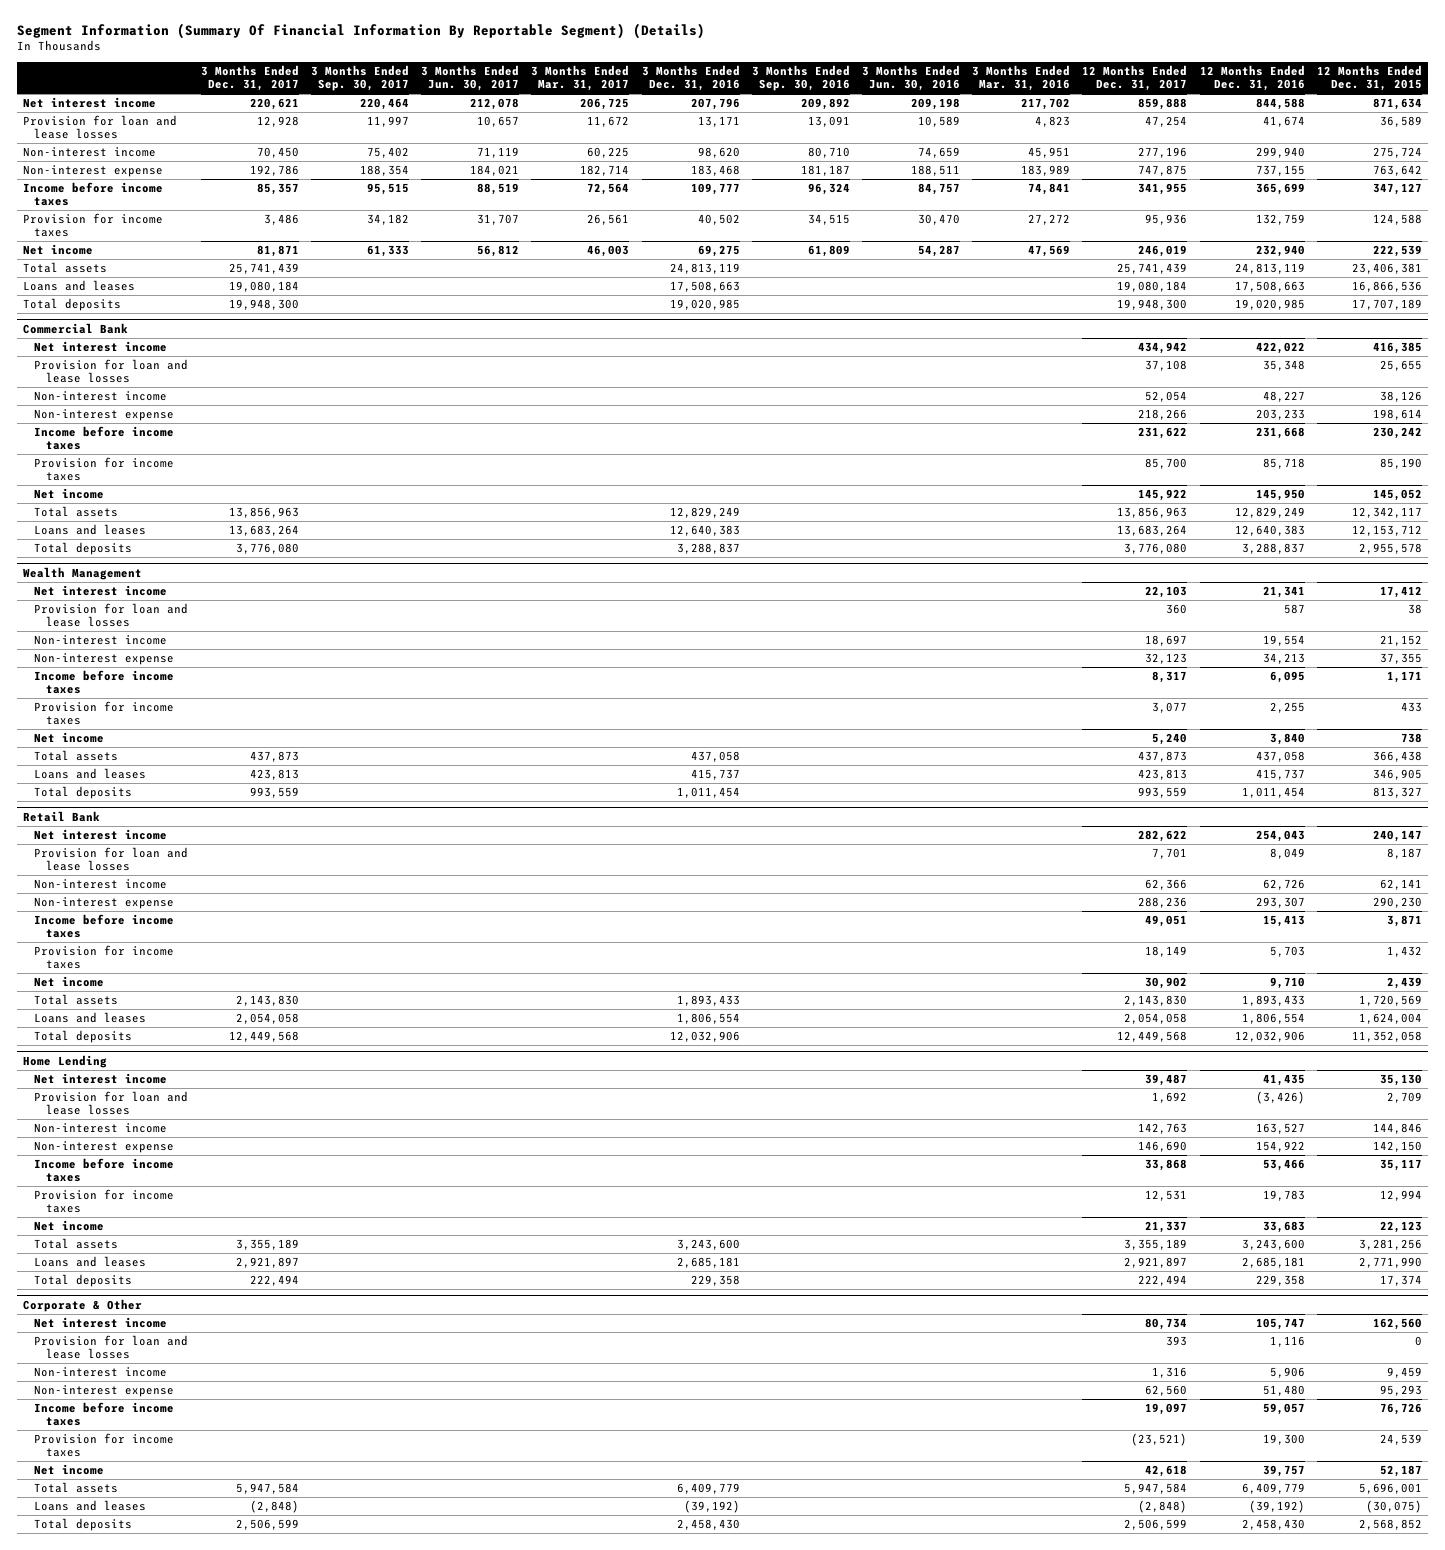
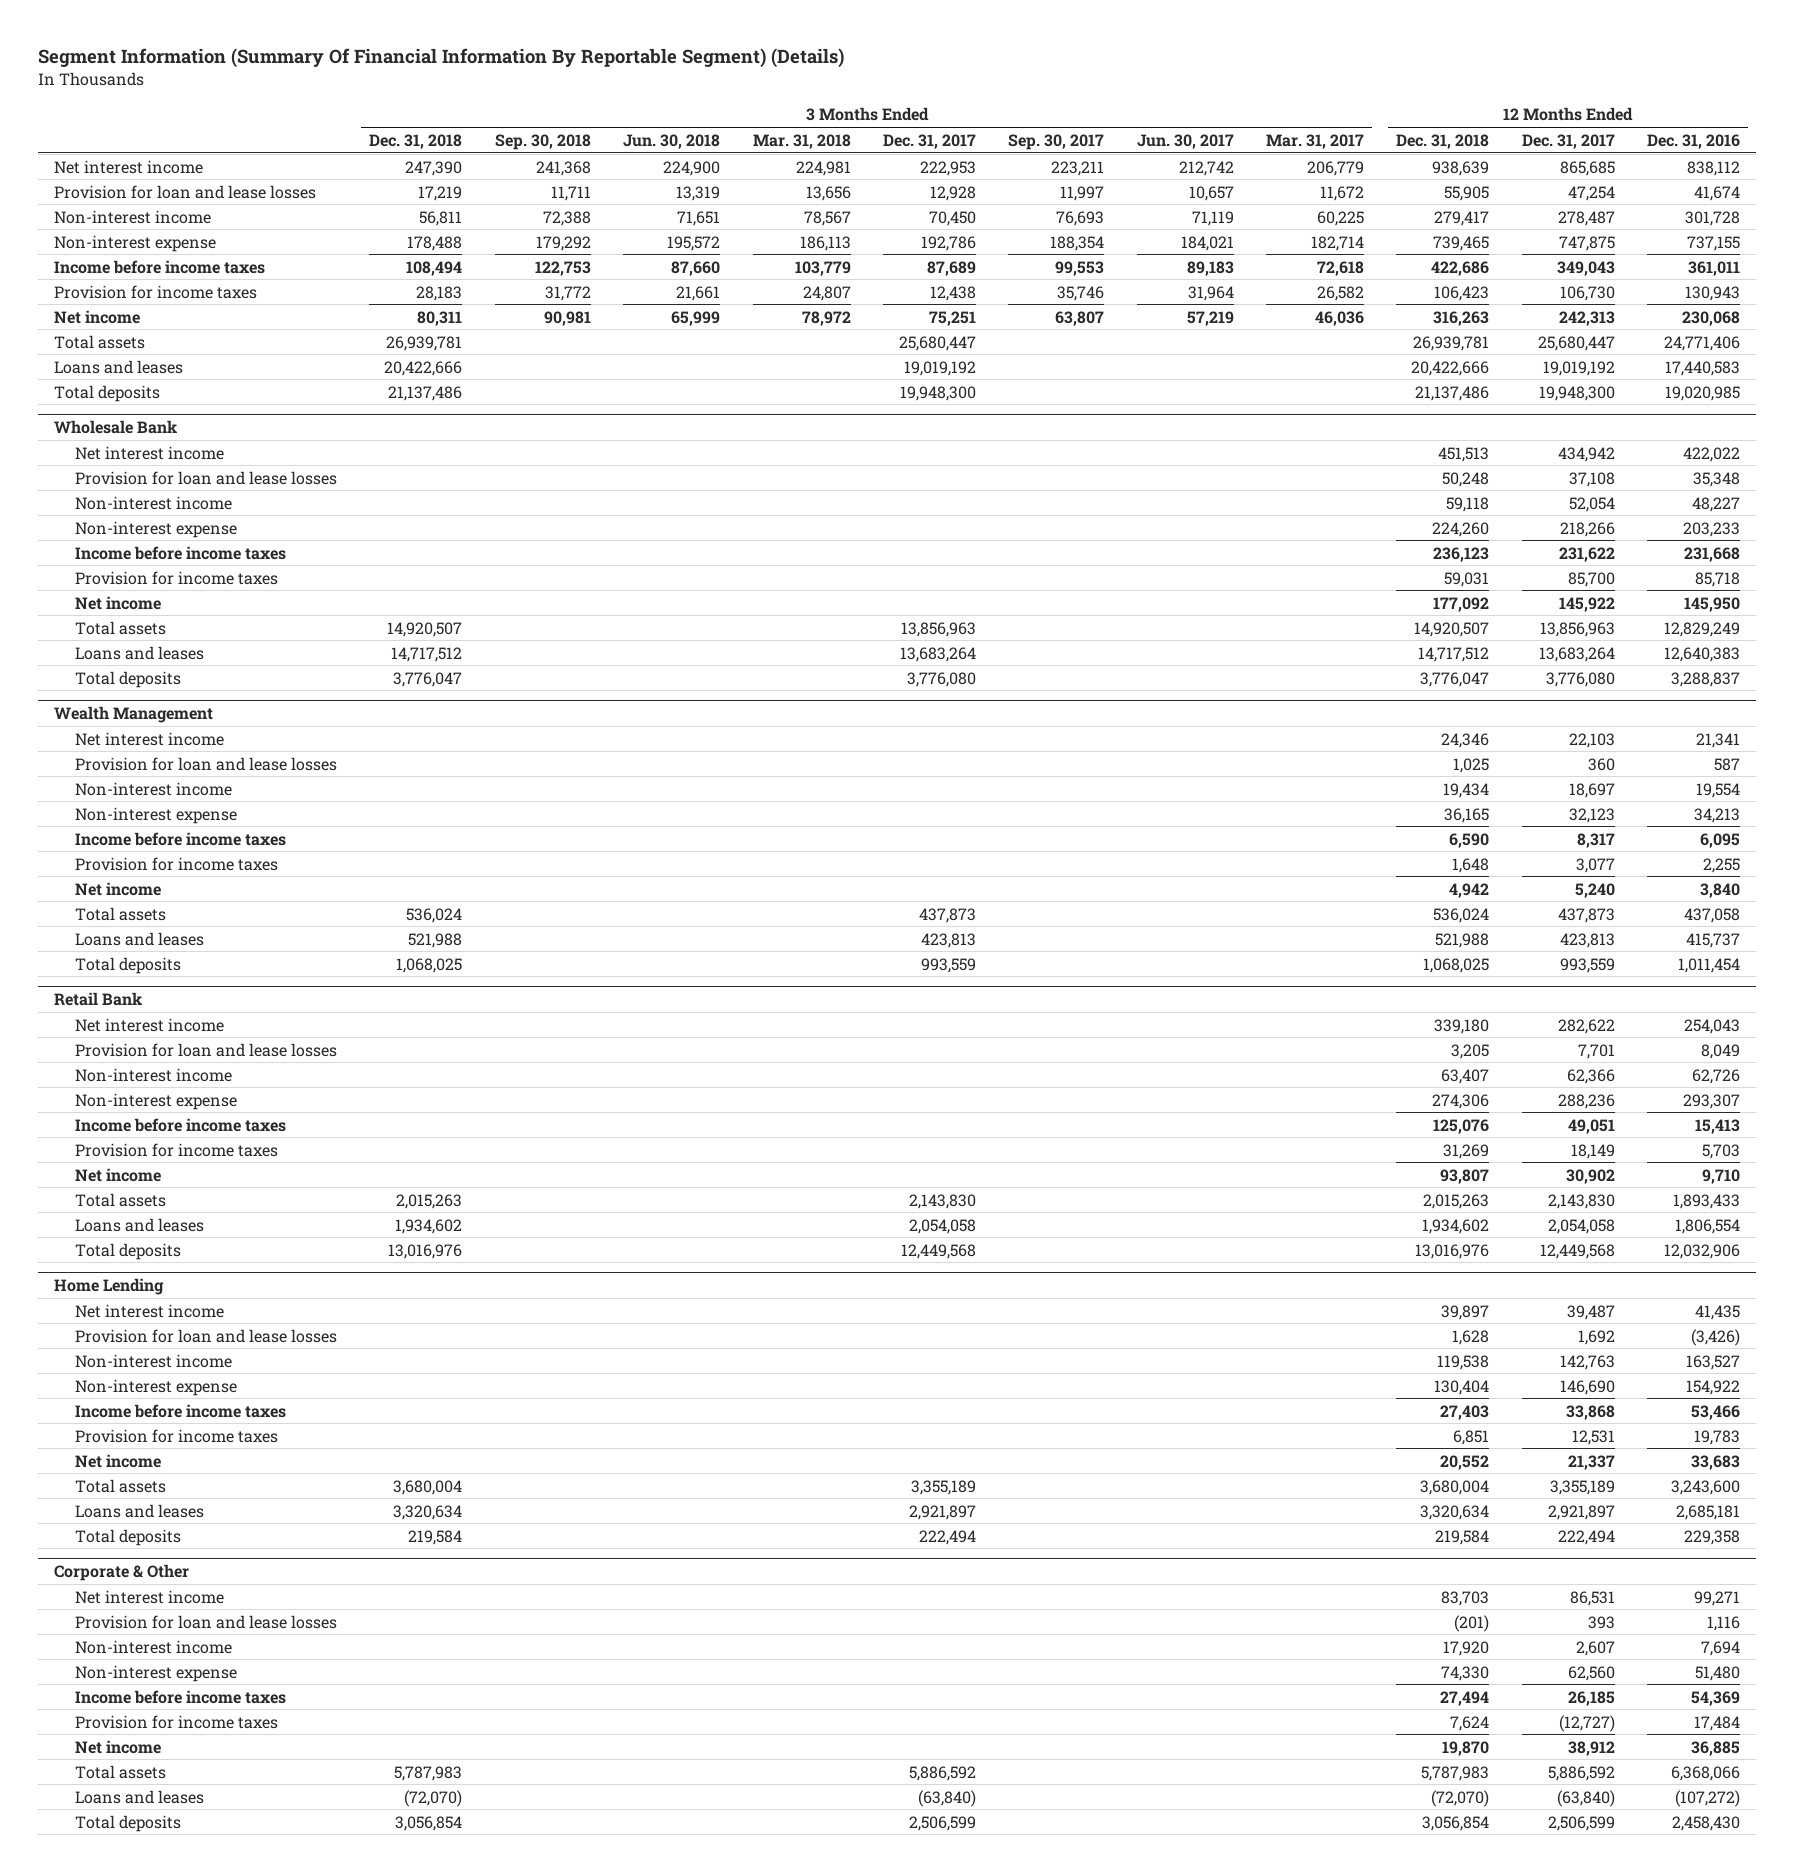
- | 3 Months Ended Dec. 31, 2017 | 3 Months Ended Sep. 30, 2017 | 3 Months Ended Jun. 30, 2017 | 3 Months Ended Mar. 31, 2017 | 3 Months Ended Dec. 31, 2016 | 3 Months Ended Sep. 30, 2016 | 3 Months Ended Jun. 30, 2016 | 3 Months Ended Mar. 31, 2016 | 12 Months Ended Dec. 31, 2017 | 12 Months Ended Dec. 31, 2016 | 12 Months Ended Dec. 31, 2015
+ | 3 Months Ended Dec. 31, 2018 | 3 Months Ended Sep. 30, 2018 | 3 Months Ended Jun. 30, 2018 | 3 Months Ended Mar. 31, 2018 | 3 Months Ended Dec. 31, 2017 | 3 Months Ended Sep. 30, 2017 | 3 Months Ended Jun. 30, 2017 | 3 Months Ended Mar. 31, 2017 | 12 Months Ended Dec. 31, 2018 | 12 Months Ended Dec. 31, 2017 | 12 Months Ended Dec. 31, 2016
- Net interest income | 220,621 | 220,464 | 212,078 | 206,725 | 207,796 | 209,892 | 209,198 | 217,702 | 859,888 | 844,588 | 871,634
+ Net interest income | 247,390 | 241,368 | 224,900 | 224,981 | 222,953 | 223,211 | 212,742 | 206,779 | 938,639 | 865,685 | 838,112
- Non-interest income | 70,450 | 75,402 | 71,119 | 60,225 | 98,620 | 80,710 | 74,659 | 45,951 | 277,196 | 299,940 | 275,724
+ Non-interest income | 56,811 | 72,388 | 71,651 | 78,567 | 70,450 | 76,693 | 71,119 | 60,225 | 279,417 | 278,487 | 301,728
- Income before income taxes | 85,357 | 95,515 | 88,519 | 72,564 | 109,777 | 96,324 | 84,757 | 74,841 | 341,955 | 365,699 | 347,127
- Provision for income taxes | 3,486 | 34,182 | 31,707 | 26,561 | 40,502 | 34,515 | 30,470 | 27,272 | 95,936 | 132,759 | 124,588
- Net income | 81,871 | 61,333 | 56,812 | 46,003 | 69,275 | 61,809 | 54,287 | 47,569 | 246,019 | 232,940 | 222,539
- Total assets | 25,741,439 | | | | 24,813,119 | | | | 25,741,439 | 24,813,119 | 23,406,381
- Loans and leases | 19,080,184 | | | | 17,508,663 | | | | 19,080,184 | 17,508,663 | 16,866,536
+ Income before income taxes | 108,494 | 122,753 | 87,660 | 103,779 | 87,689 | 99,553 | 89,183 | 72,618 | 422,686 | 349,043 | 361,011
+ Provision for income taxes | 28,183 | 31,772 | 21,661 | 24,807 | 12,438 | 35,746 | 31,964 | 26,582 | 106,423 | 106,730 | 130,943
+ Net income | 80,311 | 90,981 | 65,999 | 78,972 | 75,251 | 63,807 | 57,219 | 46,036 | 316,263 | 242,313 | 230,068
+ Total assets | 26,939,781 | | | | 25,680,447 | | | | 26,939,781 | 25,680,447 | 24,771,406
+ Loans and leases | 20,422,666 | | | | 19,019,192 | | | | 20,422,666 | 19,019,192 | 17,440,583
- Commercial Bank
+ Wholesale Bank
@ Corporate & Other
- Net interest income | | | | | | | | | 80,734 | 105,747 | 162,560
+ Net interest income | | | | | | | | | 83,703 | 86,531 | 99,271
- Non-interest income | | | | | | | | | 1,316 | 5,906 | 9,459
+ Non-interest income | | | | | | | | | 17,920 | 2,607 | 7,694
- Income before income taxes | | | | | | | | | 19,097 | 59,057 | 76,726
- Provision for income taxes | | | | | | | | | (23,521) | 19,300 | 24,539
- Net income | | | | | | | | | 42,618 | 39,757 | 52,187
- Total assets | 5,947,584 | | | | 6,409,779 | | | | 5,947,584 | 6,409,779 | 5,696,001
- Loans and leases | (2,848) | | | | (39,192) | | | | (2,848) | (39,192) | (30,075)
+ Income before income taxes | | | | | | | | | 27,494 | 26,185 | 54,369
+ Provision for income taxes | | | | | | | | | 7,624 | (12,727) | 17,484
+ Net income | | | | | | | | | 19,870 | 38,912 | 36,885
+ Total assets | 5,787,983 | | | | 5,886,592 | | | | 5,787,983 | 5,886,592 | 6,368,066
+ Loans and leases | (72,070) | | | | (63,840) | | | | (72,070) | (63,840) | (107,272)

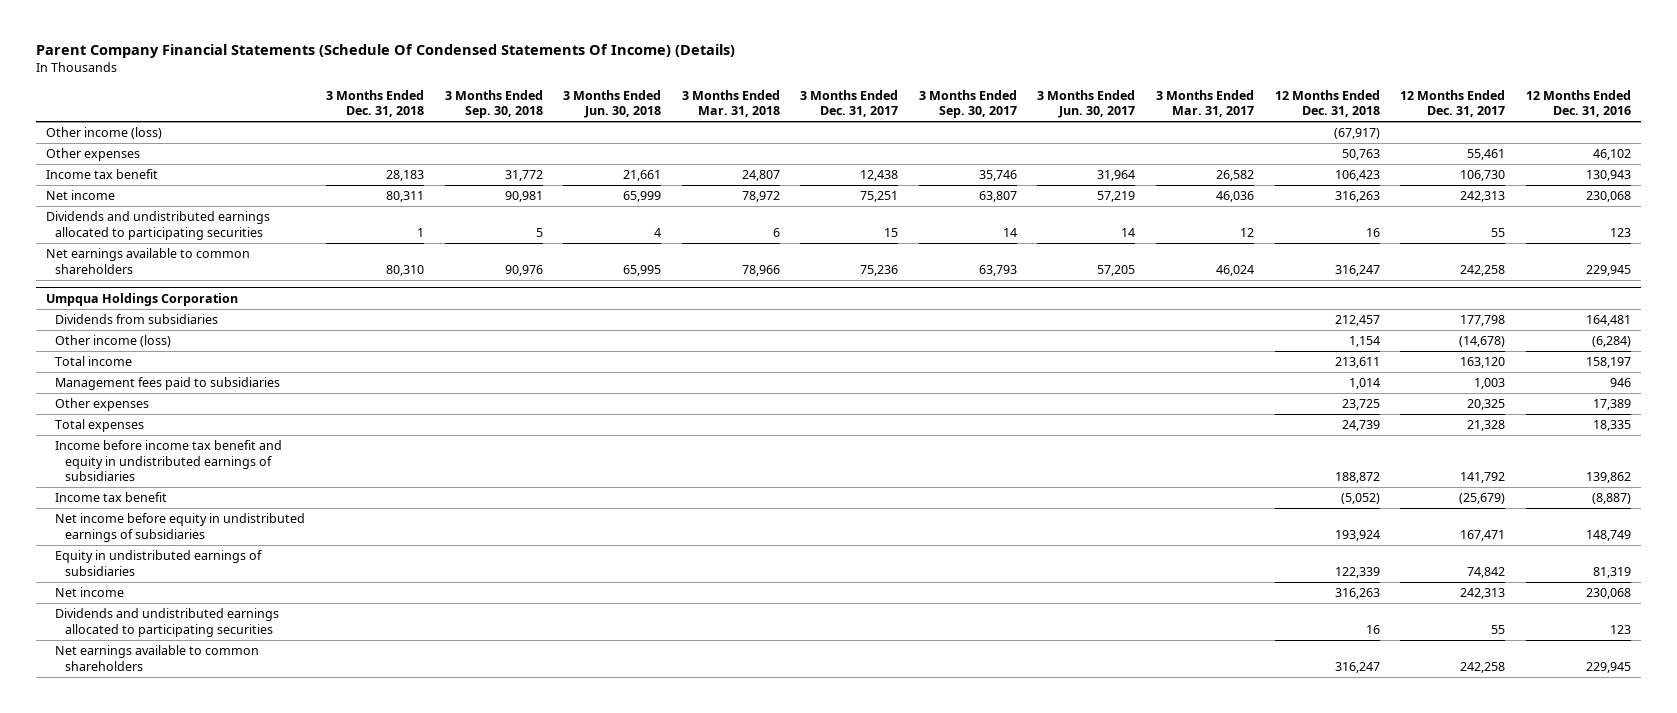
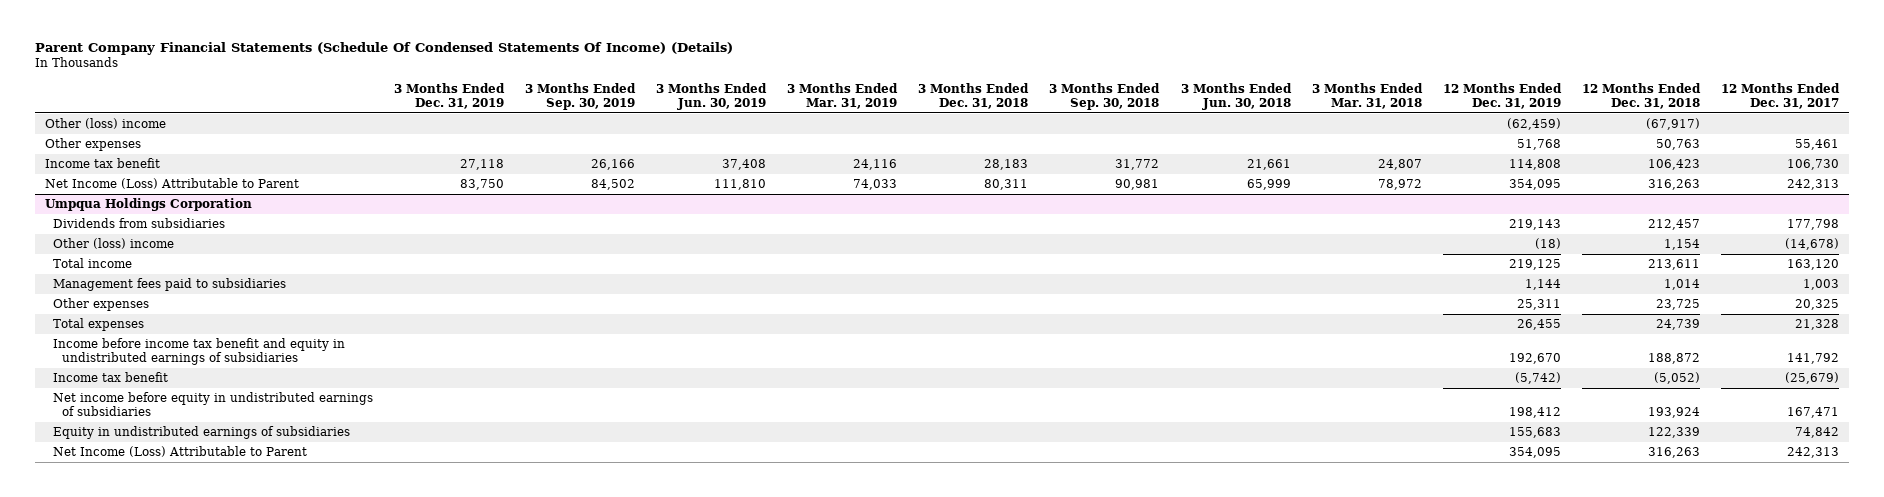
- | 3 Months Ended Dec. 31, 2018 | 3 Months Ended Sep. 30, 2018 | 3 Months Ended Jun. 30, 2018 | 3 Months Ended Mar. 31, 2018 | 3 Months Ended Dec. 31, 2017 | 3 Months Ended Sep. 30, 2017 | 3 Months Ended Jun. 30, 2017 | 3 Months Ended Mar. 31, 2017 | 12 Months Ended Dec. 31, 2018 | 12 Months Ended Dec. 31, 2017 | 12 Months Ended Dec. 31, 2016
+ | 3 Months Ended Dec. 31, 2019 | 3 Months Ended Sep. 30, 2019 | 3 Months Ended Jun. 30, 2019 | 3 Months Ended Mar. 31, 2019 | 3 Months Ended Dec. 31, 2018 | 3 Months Ended Sep. 30, 2018 | 3 Months Ended Jun. 30, 2018 | 3 Months Ended Mar. 31, 2018 | 12 Months Ended Dec. 31, 2019 | 12 Months Ended Dec. 31, 2018 | 12 Months Ended Dec. 31, 2017
- Other income (loss) | | | | | | | | | (67,917) | |
+ Other (loss) income | | | | | | | | | (62,459) | (67,917) |
- Net income | 80,311 | 90,981 | 65,999 | 78,972 | 75,251 | 63,807 | 57,219 | 46,036 | 316,263 | 242,313 | 230,068
- Dividends and undistributed earnings allocated to participating securities | 1 | 5 | 4 | 6 | 15 | 14 | 14 | 12 | 16 | 55 | 123
- Net earnings available to common shareholders | 80,310 | 90,976 | 65,995 | 78,966 | 75,236 | 63,793 | 57,205 | 46,024 | 316,247 | 242,258 | 229,945
+ Net Income (Loss) Attributable to Parent | 83,750 | 84,502 | 111,810 | 74,033 | 80,311 | 90,981 | 65,999 | 78,972 | 354,095 | 316,263 | 242,313
@ Umpqua Holdings Corporation
- Other income (loss) | | | | | | | | | 1,154 | (14,678) | (6,284)
+ Other (loss) income | | | | | | | | | (18) | 1,154 | (14,678)
- Net income | | | | | | | | | 316,263 | 242,313 | 230,068
- Dividends and undistributed earnings allocated to participating securities | | | | | | | | | 16 | 55 | 123
- Net earnings available to common shareholders | | | | | | | | | 316,247 | 242,258 | 229,945
+ Net Income (Loss) Attributable to Parent | | | | | | | | | 354,095 | 316,263 | 242,313

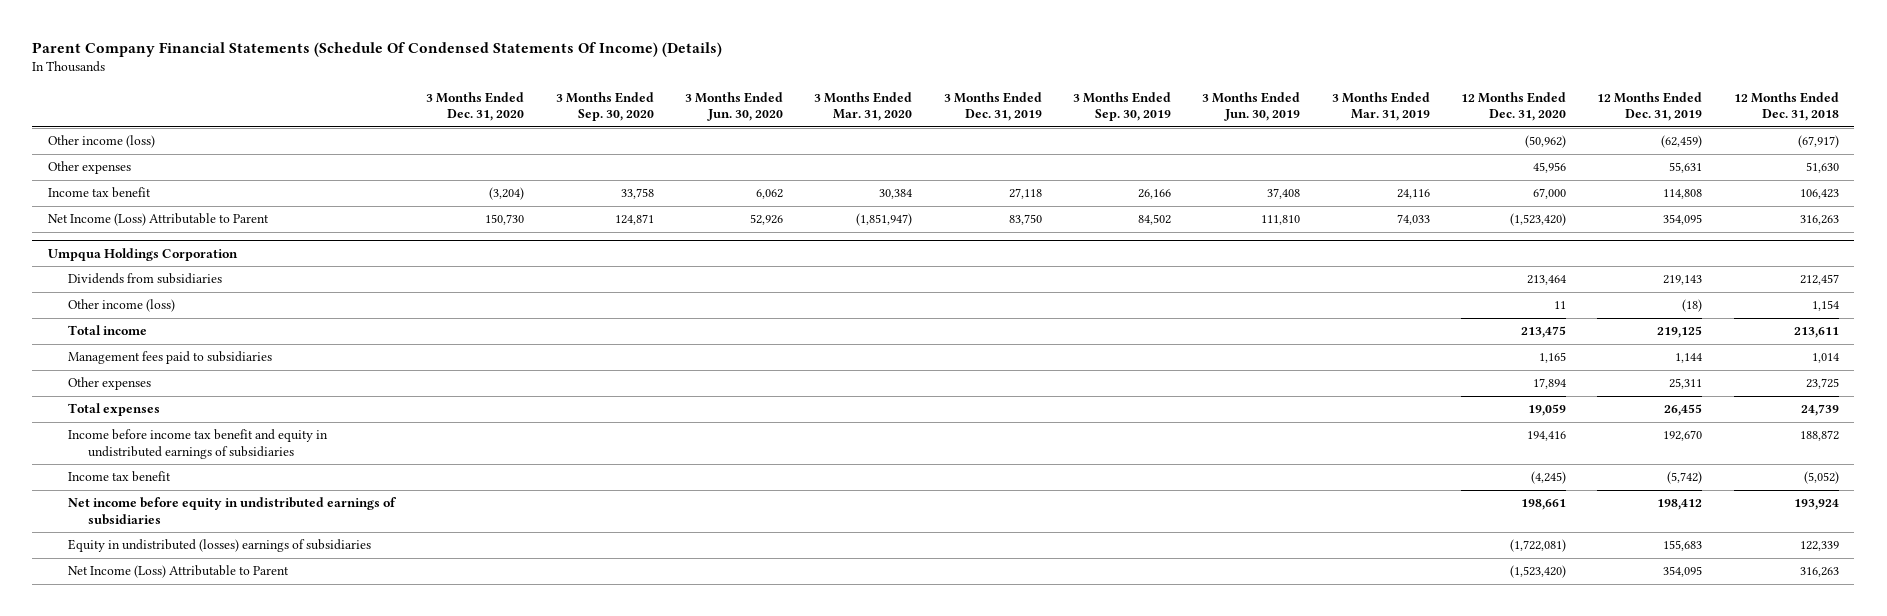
- | 3 Months Ended Dec. 31, 2019 | 3 Months Ended Sep. 30, 2019 | 3 Months Ended Jun. 30, 2019 | 3 Months Ended Mar. 31, 2019 | 3 Months Ended Dec. 31, 2018 | 3 Months Ended Sep. 30, 2018 | 3 Months Ended Jun. 30, 2018 | 3 Months Ended Mar. 31, 2018 | 12 Months Ended Dec. 31, 2019 | 12 Months Ended Dec. 31, 2018 | 12 Months Ended Dec. 31, 2017
+ | 3 Months Ended Dec. 31, 2020 | 3 Months Ended Sep. 30, 2020 | 3 Months Ended Jun. 30, 2020 | 3 Months Ended Mar. 31, 2020 | 3 Months Ended Dec. 31, 2019 | 3 Months Ended Sep. 30, 2019 | 3 Months Ended Jun. 30, 2019 | 3 Months Ended Mar. 31, 2019 | 12 Months Ended Dec. 31, 2020 | 12 Months Ended Dec. 31, 2019 | 12 Months Ended Dec. 31, 2018
- Other (loss) income | | | | | | | | | (62,459) | (67,917) |
- Other expenses | | | | | | | | | 51,768 | 50,763 | 55,461
+ Other income (loss) | | | | | | | | | (50,962) | (62,459) | (67,917)
+ Other expenses | | | | | | | | | 45,956 | 55,631 | 51,630
@ Umpqua Holdings Corporation
- Other (loss) income | | | | | | | | | (18) | 1,154 | (14,678)
+ Other income (loss) | | | | | | | | | 11 | (18) | 1,154
- Equity in undistributed earnings of subsidiaries | | | | | | | | | 155,683 | 122,339 | 74,842
+ Equity in undistributed (losses) earnings of subsidiaries | | | | | | | | | (1,722,081) | 155,683 | 122,339

